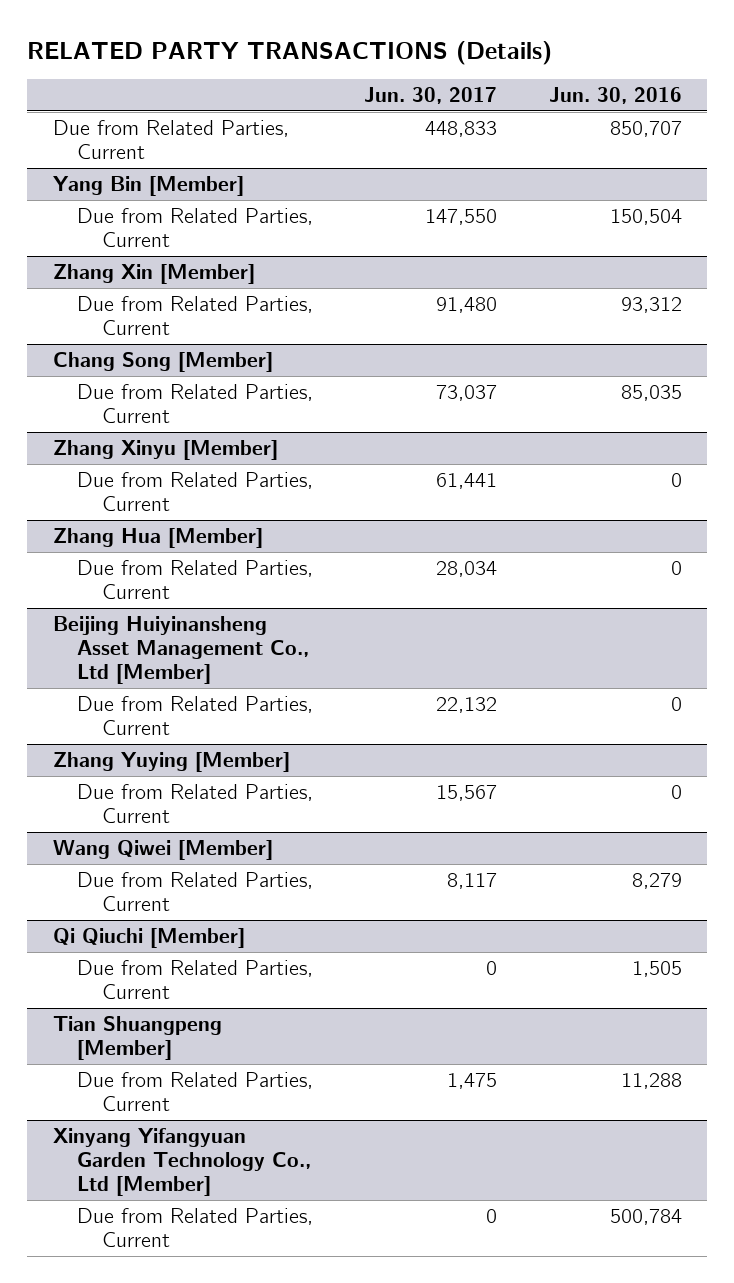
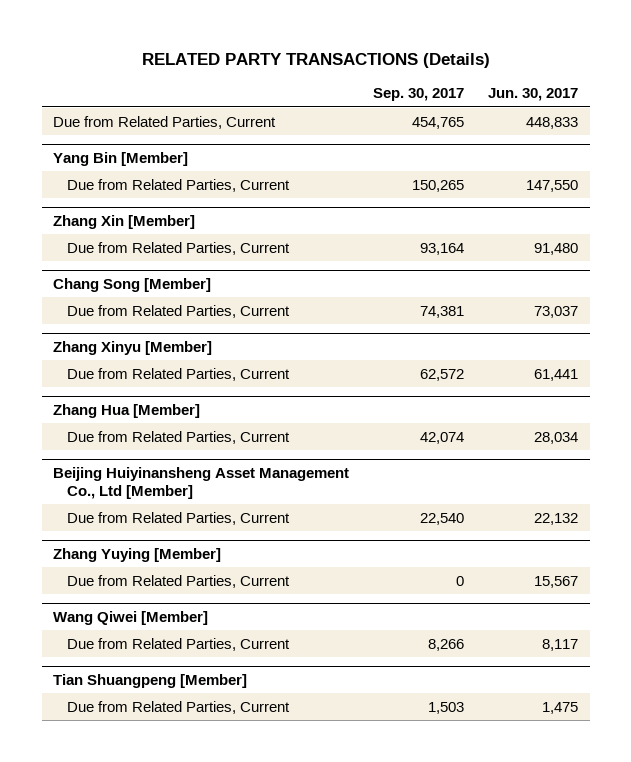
- | Jun. 30, 2017 | Jun. 30, 2016
+ | Sep. 30, 2017 | Jun. 30, 2017
- Qi Qiuchi [Member]
- Due from Related Parties, Current | 0 | 1,505
- Xinyang Yifangyuan Garden Technology Co., Ltd [Member]
- Due from Related Parties, Current | 0 | 500,784

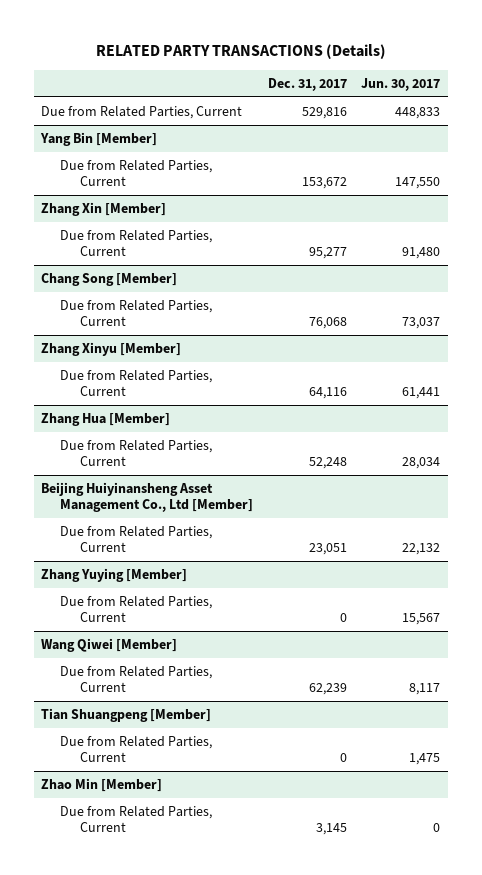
- | Sep. 30, 2017 | Jun. 30, 2017
+ | Dec. 31, 2017 | Jun. 30, 2017
+ Zhao Min [Member]
+ Due from Related Parties, Current | 3,145 | 0

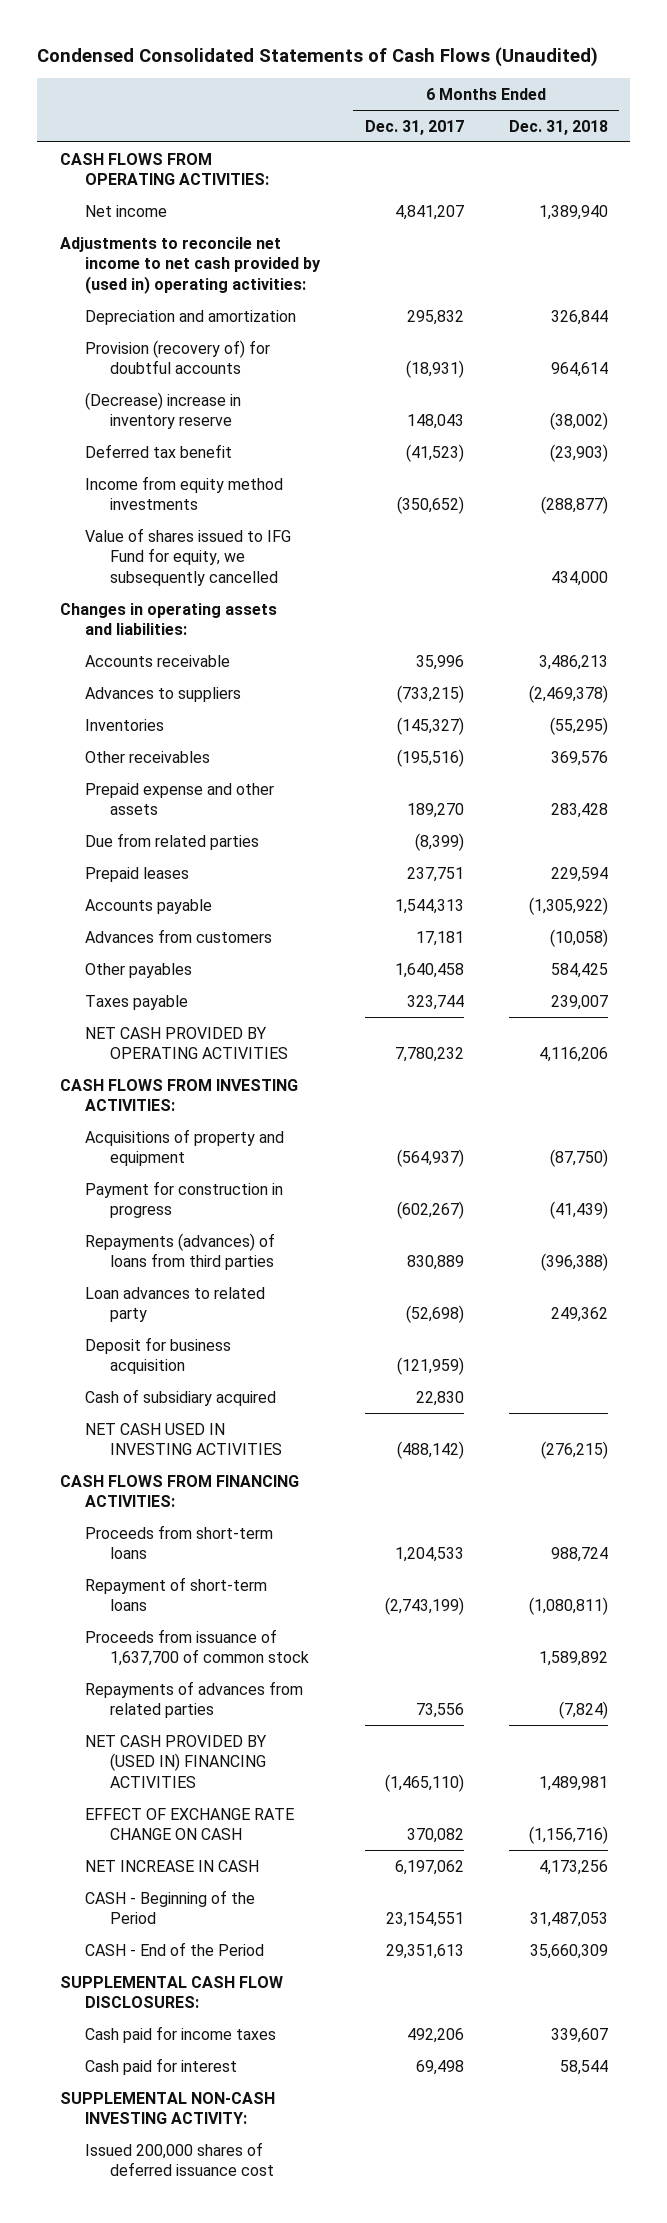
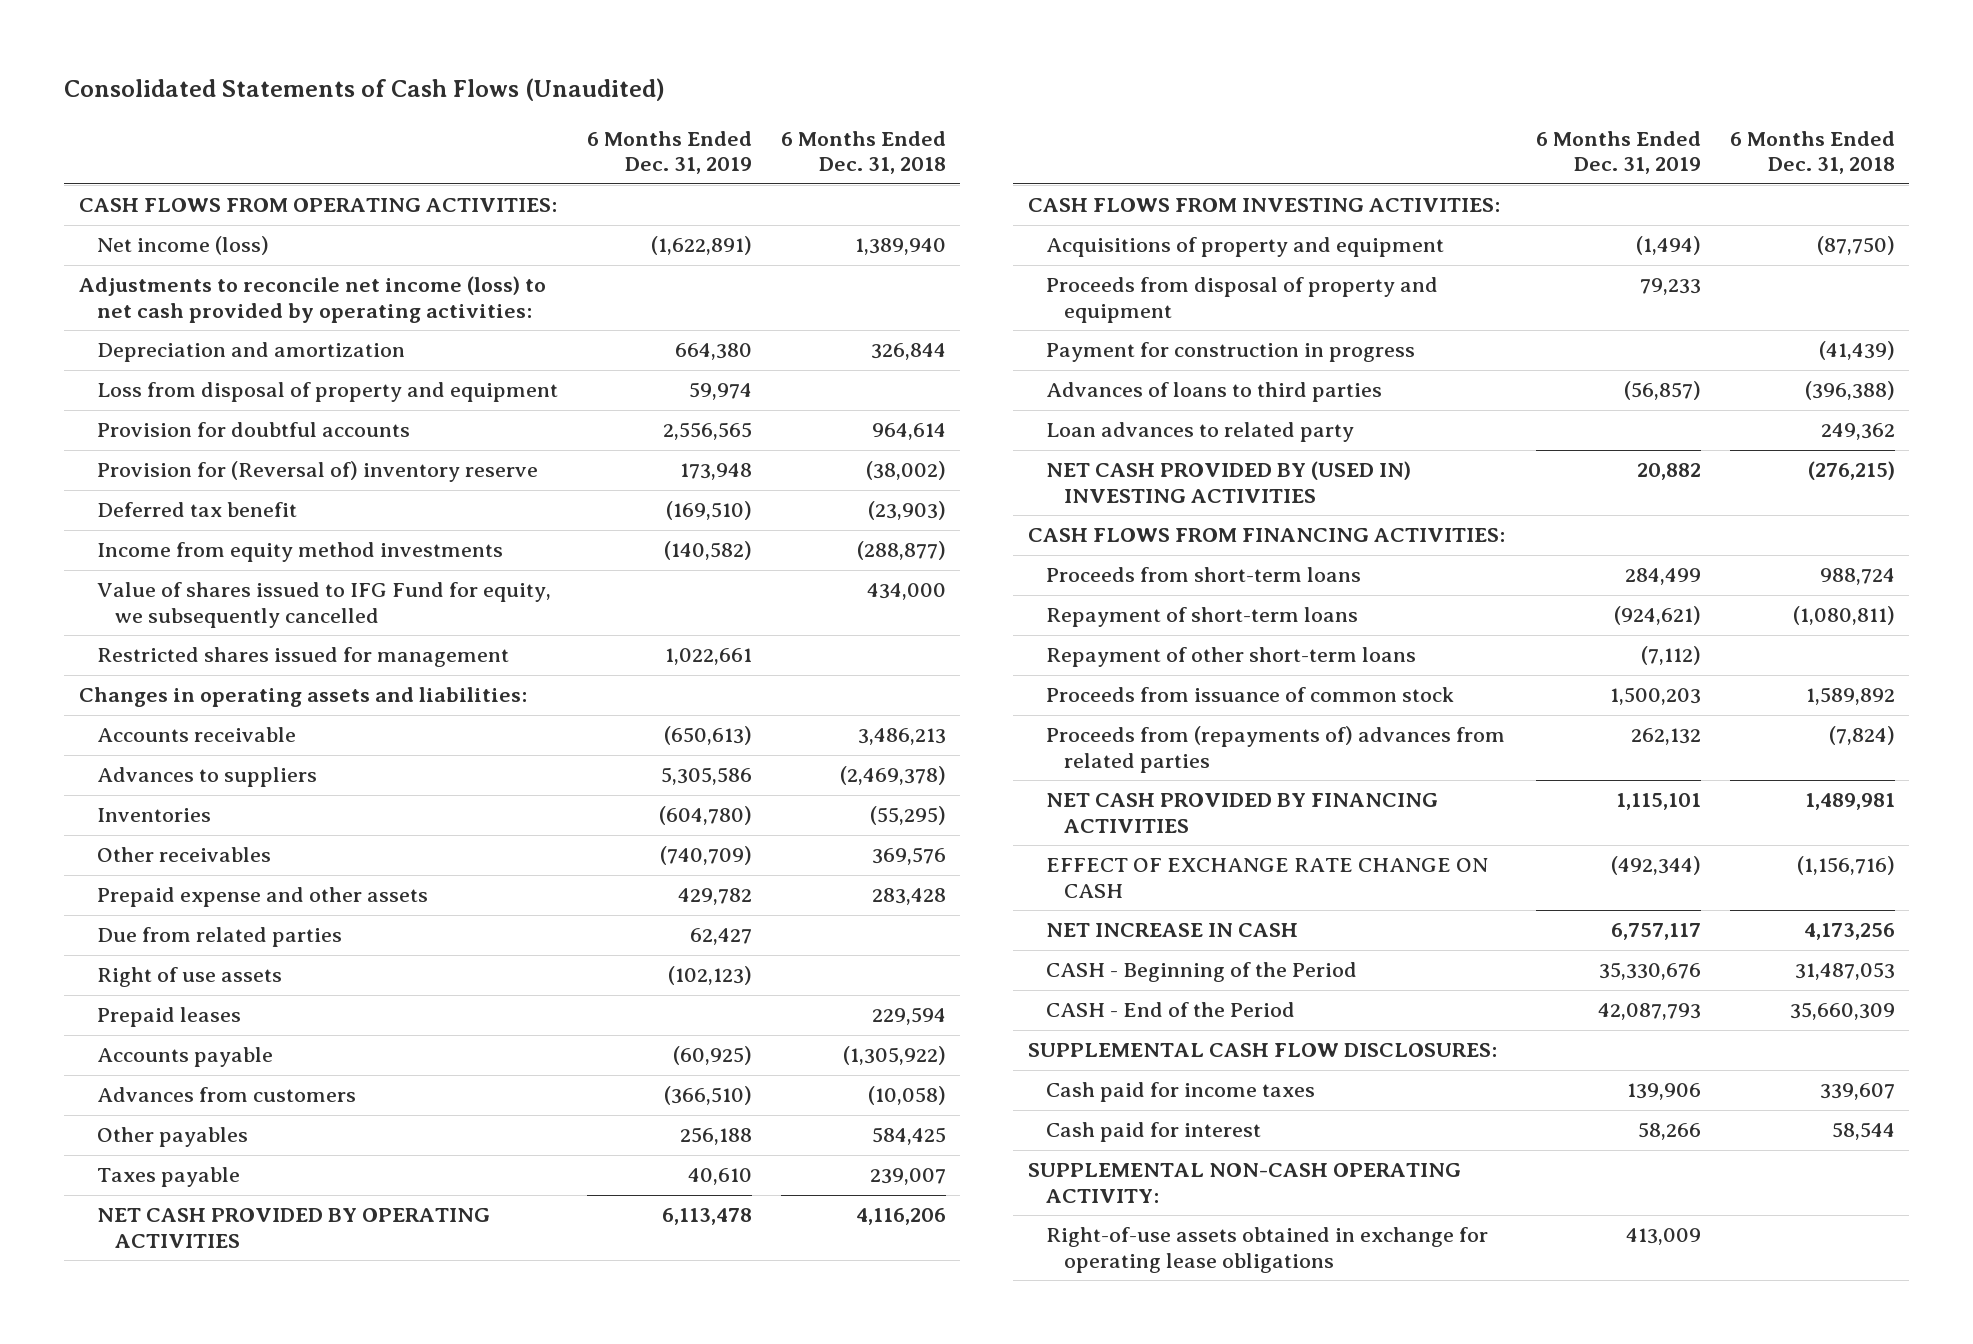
- Condensed Consolidated Statements of Cash Flows (Unaudited)
+ Consolidated Statements of Cash Flows (Unaudited)
- | 6 Months Ended Dec. 31, 2017 | 6 Months Ended Dec. 31, 2018
+ | 6 Months Ended Dec. 31, 2019 | 6 Months Ended Dec. 31, 2018
- Net income | 4,841,207 | 1,389,940
- Adjustments to reconcile net income to net cash provided by (used in) operating activities:
+ Net income (loss) | (1,622,891) | 1,389,940
+ Adjustments to reconcile net income (loss) to net cash provided by operating activities:
- Provision (recovery of) for doubtful accounts | (18,931) | 964,614
- (Decrease) increase in inventory reserve | 148,043 | (38,002)
+ Loss from disposal of property and equipment | 59,974 |
+ Provision for doubtful accounts | 2,556,565 | 964,614
+ Provision for (Reversal of) inventory reserve | 173,948 | (38,002)
+ Restricted shares issued for management | 1,022,661 |
+ Right of use assets | (102,123) |
+ Proceeds from disposal of property and equipment | 79,233 |
- Repayments (advances) of loans from third parties | 830,889 | (396,388)
+ Advances of loans to third parties | (56,857) | (396,388)
- Deposit for business acquisition | (121,959) |
- Cash of subsidiary acquired | 22,830 |
- NET CASH USED IN INVESTING ACTIVITIES | (488,142) | (276,215)
+ NET CASH PROVIDED BY (USED IN) INVESTING ACTIVITIES | 20,882 | (276,215)
- Proceeds from issuance of 1,637,700 of common stock | | 1,589,892
- Repayments of advances from related parties | 73,556 | (7,824)
- NET CASH PROVIDED BY (USED IN) FINANCING ACTIVITIES | (1,465,110) | 1,489,981
+ Repayment of other short-term loans | (7,112) |
+ Proceeds from issuance of common stock | 1,500,203 | 1,589,892
+ Proceeds from (repayments of) advances from related parties | 262,132 | (7,824)
+ NET CASH PROVIDED BY FINANCING ACTIVITIES | 1,115,101 | 1,489,981
- SUPPLEMENTAL NON-CASH INVESTING ACTIVITY:
- Issued 200,000 shares of deferred issuance cost
+ SUPPLEMENTAL NON-CASH OPERATING ACTIVITY:
+ Right-of-use assets obtained in exchange for operating lease obligations | 413,009 |

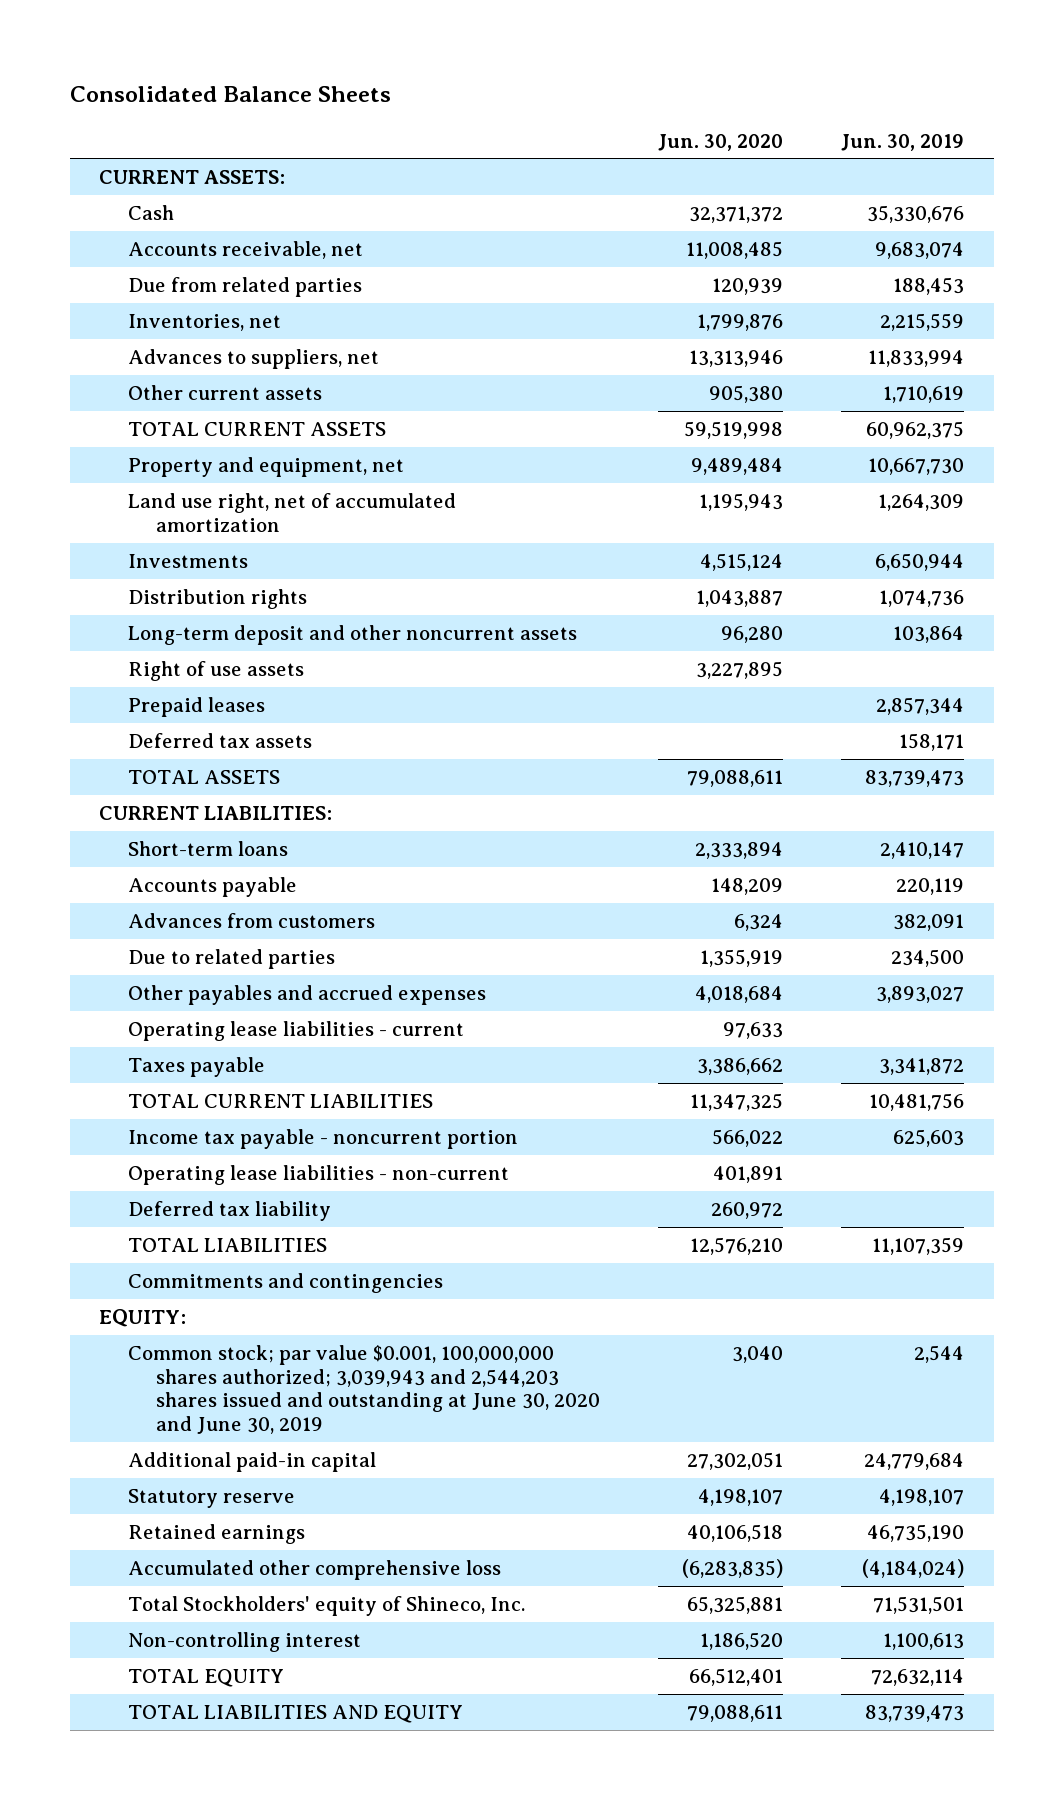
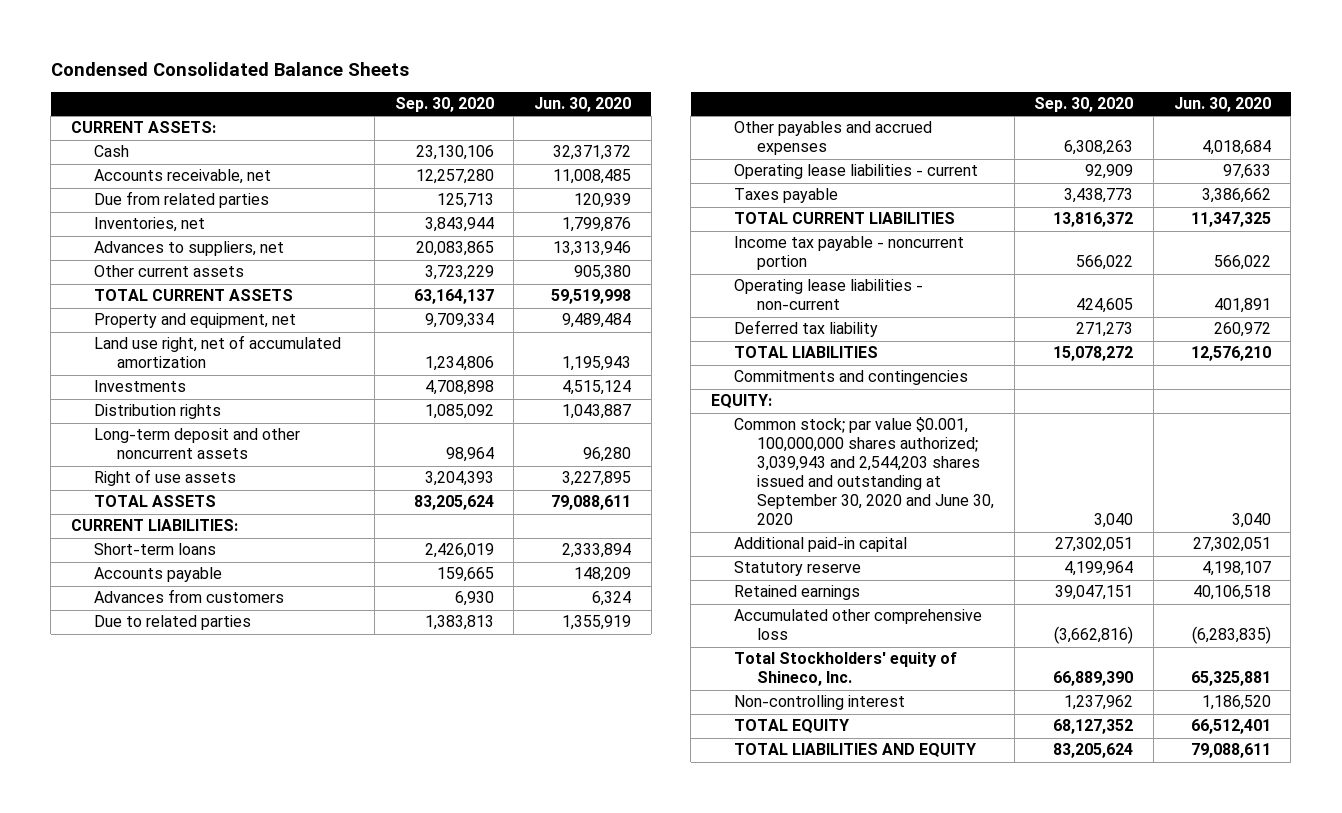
- Consolidated Balance Sheets
+ Condensed Consolidated Balance Sheets
- | Jun. 30, 2020 | Jun. 30, 2019
+ | Sep. 30, 2020 | Jun. 30, 2020
- Prepaid leases | | 2,857,344
- Deferred tax assets | | 158,171
- Common stock; par value $0.001, 100,000,000 shares authorized; 3,039,943 and 2,544,203 shares issued and outstanding at June 30, 2020 and June 30, 2019 | 3,040 | 2,544
+ Common stock; par value $0.001, 100,000,000 shares authorized; 3,039,943 and 2,544,203 shares issued and outstanding at September 30, 2020 and June 30, 2020 | 3,040 | 3,040

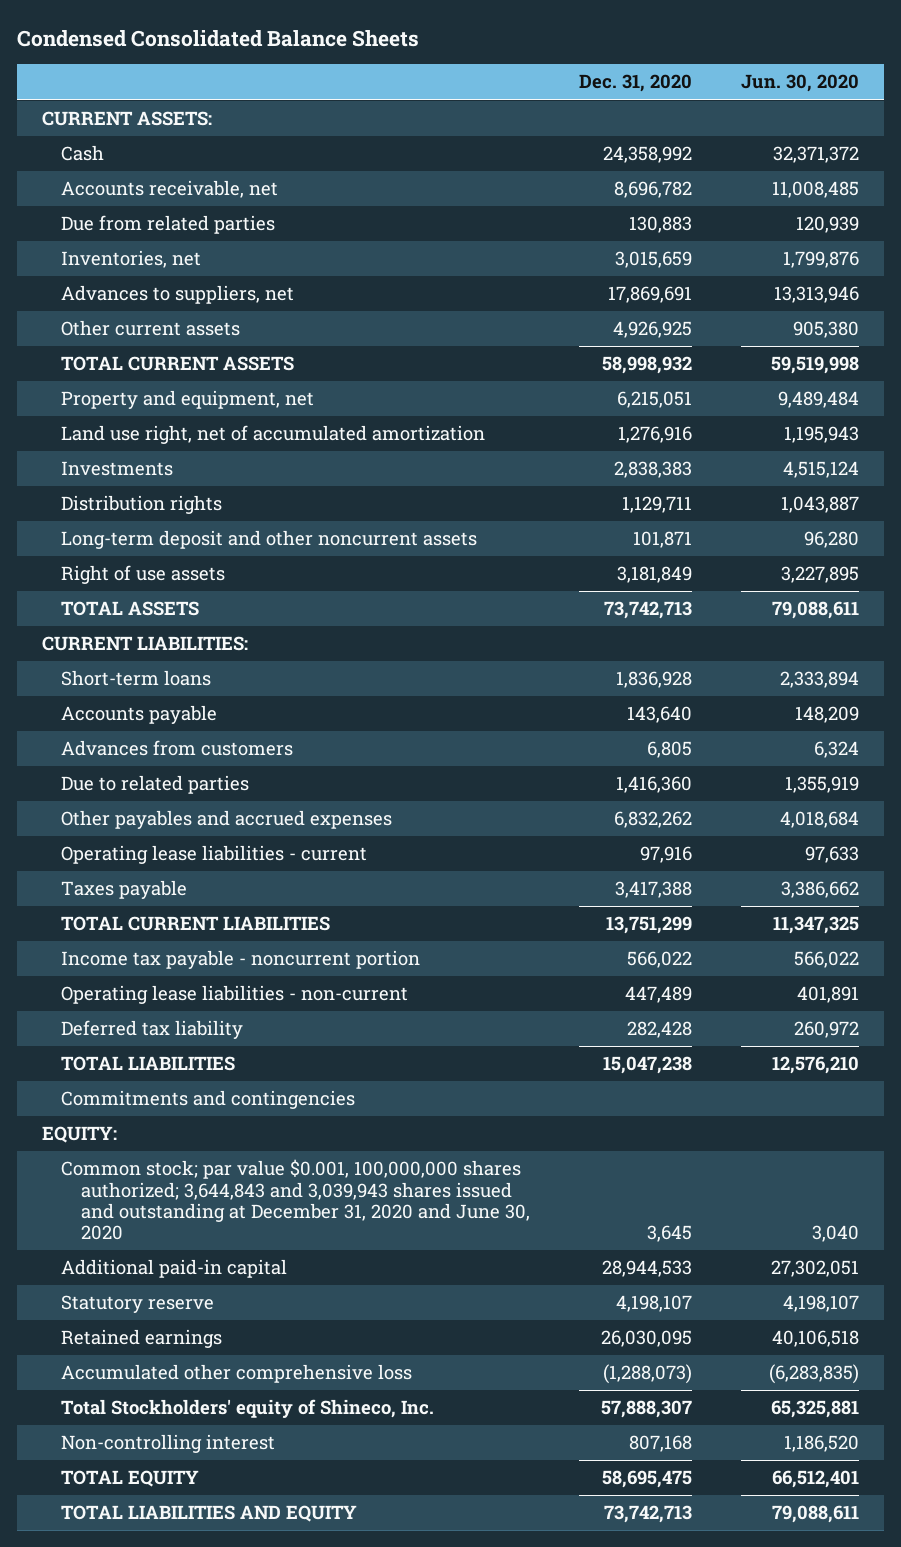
- | Sep. 30, 2020 | Jun. 30, 2020
+ | Dec. 31, 2020 | Jun. 30, 2020
- Common stock; par value $0.001, 100,000,000 shares authorized; 3,039,943 and 2,544,203 shares issued and outstanding at September 30, 2020 and June 30, 2020 | 3,040 | 3,040
+ Common stock; par value $0.001, 100,000,000 shares authorized; 3,644,843 and 3,039,943 shares issued and outstanding at December 31, 2020 and June 30, 2020 | 3,645 | 3,040

